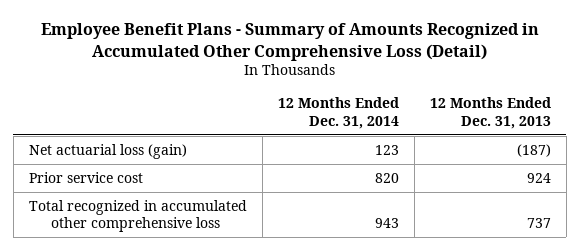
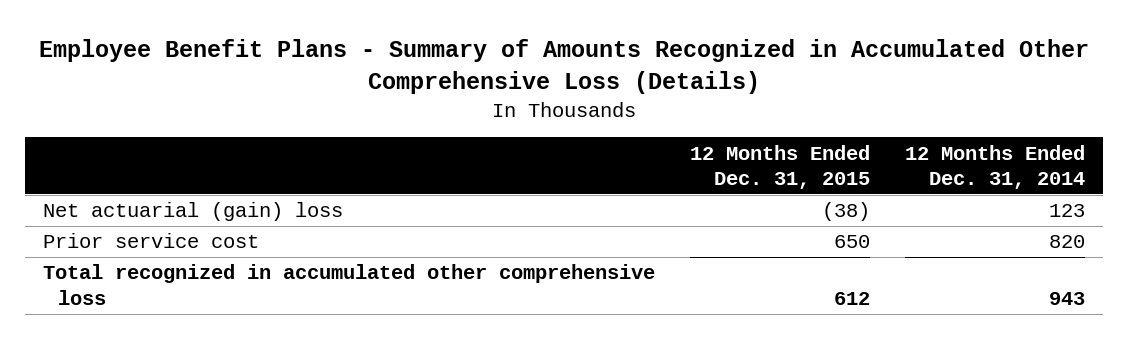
- Employee Benefit Plans - Summary of Amounts Recognized in Accumulated Other Comprehensive Loss (Detail)
+ Employee Benefit Plans - Summary of Amounts Recognized in Accumulated Other Comprehensive Loss (Details)
- | 12 Months Ended Dec. 31, 2014 | 12 Months Ended Dec. 31, 2013
+ | 12 Months Ended Dec. 31, 2015 | 12 Months Ended Dec. 31, 2014
- Net actuarial loss (gain) | 123 | (187)
+ Net actuarial (gain) loss | (38) | 123

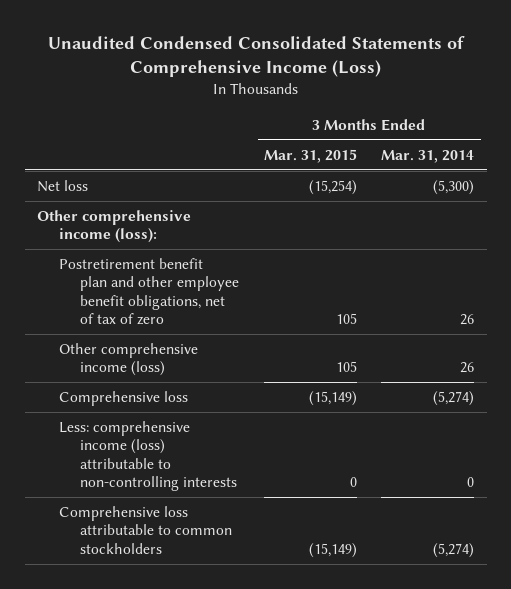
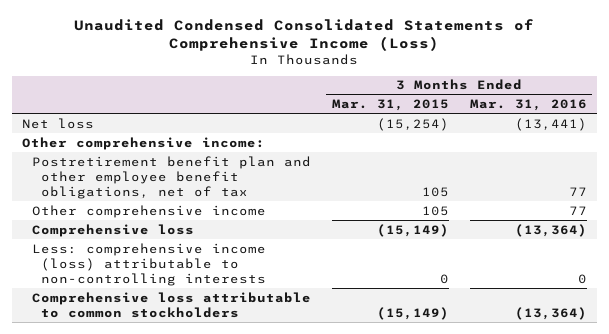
- | 3 Months Ended Mar. 31, 2015 | 3 Months Ended Mar. 31, 2014
+ | 3 Months Ended Mar. 31, 2015 | 3 Months Ended Mar. 31, 2016
- Other comprehensive income (loss):
- Postretirement benefit plan and other employee benefit obligations, net of tax of zero | 105 | 26
- Other comprehensive income (loss) | 105 | 26
+ Other comprehensive income:
+ Postretirement benefit plan and other employee benefit obligations, net of tax | 105 | 77
+ Other comprehensive income | 105 | 77

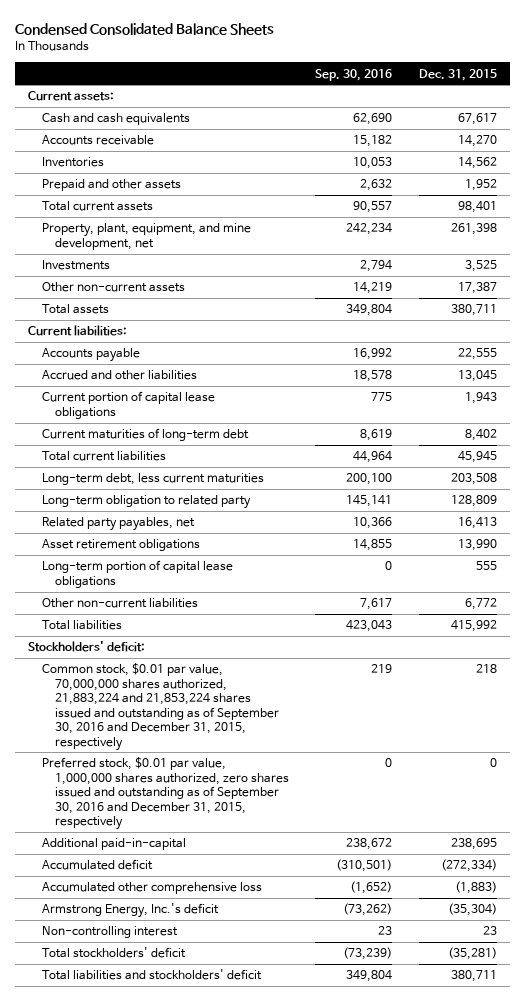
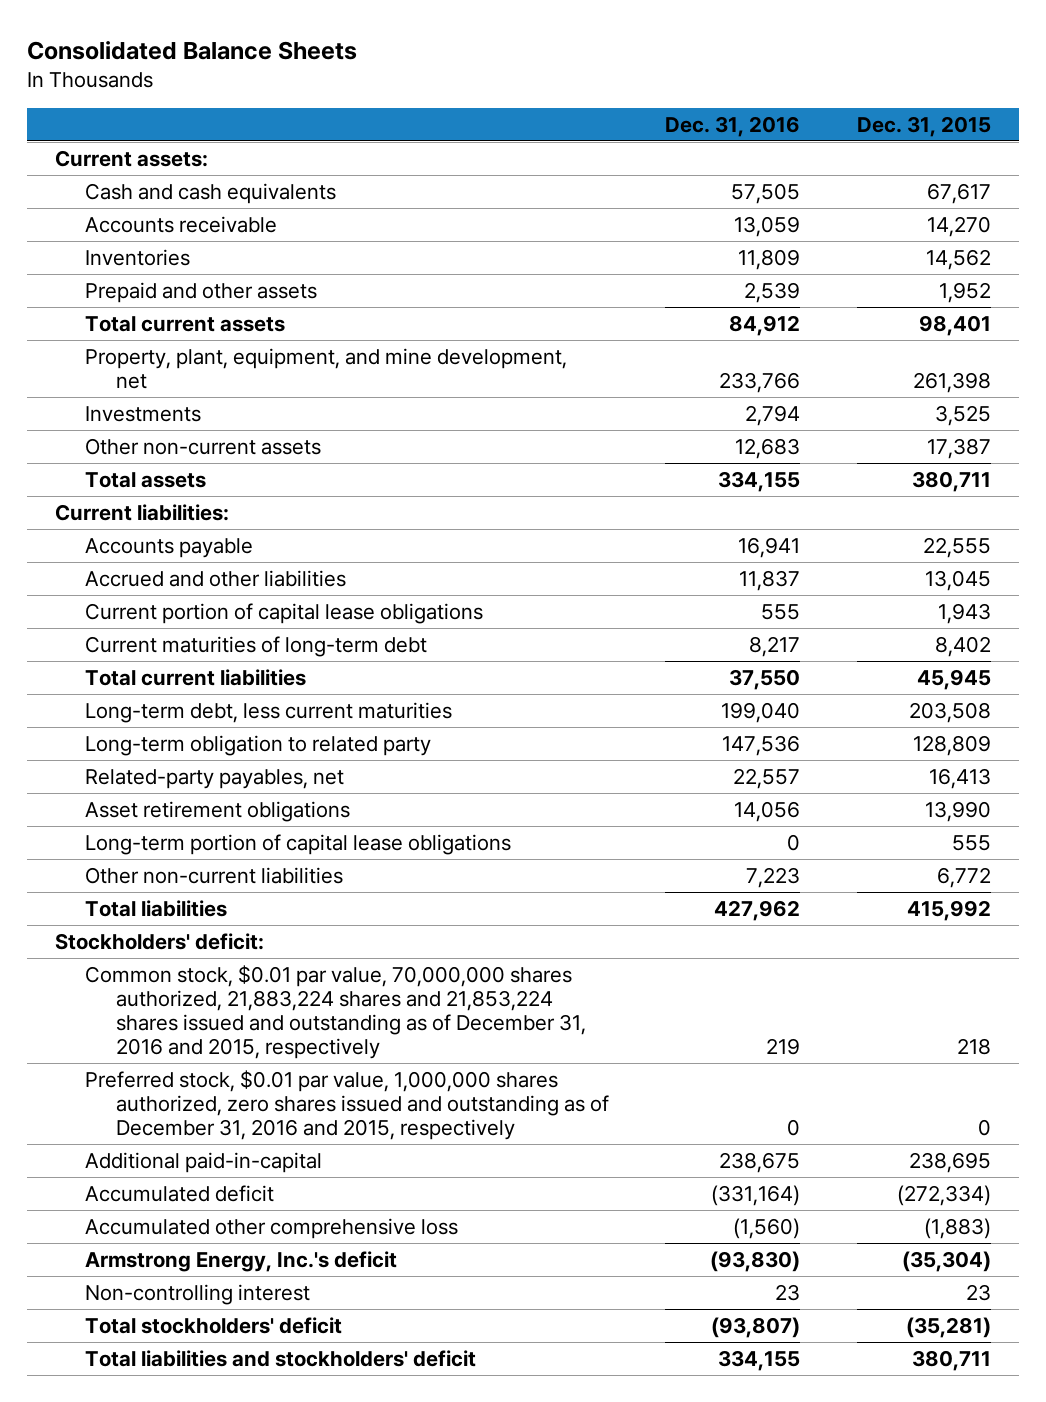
- Condensed Consolidated Balance Sheets
+ Consolidated Balance Sheets
- | Sep. 30, 2016 | Dec. 31, 2015
+ | Dec. 31, 2016 | Dec. 31, 2015
- Related party payables, net | 10,366 | 16,413
+ Related-party payables, net | 22,557 | 16,413
- Common stock, $0.01 par value, 70,000,000 shares authorized, 21,883,224 and 21,853,224 shares issued and outstanding as of September 30, 2016 and December 31, 2015, respectively | 219 | 218
- Preferred stock, $0.01 par value, 1,000,000 shares authorized, zero shares issued and outstanding as of September 30, 2016 and December 31, 2015, respectively | 0 | 0
+ Common stock, $0.01 par value, 70,000,000 shares authorized, 21,883,224 shares and 21,853,224 shares issued and outstanding as of December 31, 2016 and 2015, respectively | 219 | 218
+ Preferred stock, $0.01 par value, 1,000,000 shares authorized, zero shares issued and outstanding as of December 31, 2016 and 2015, respectively | 0 | 0

